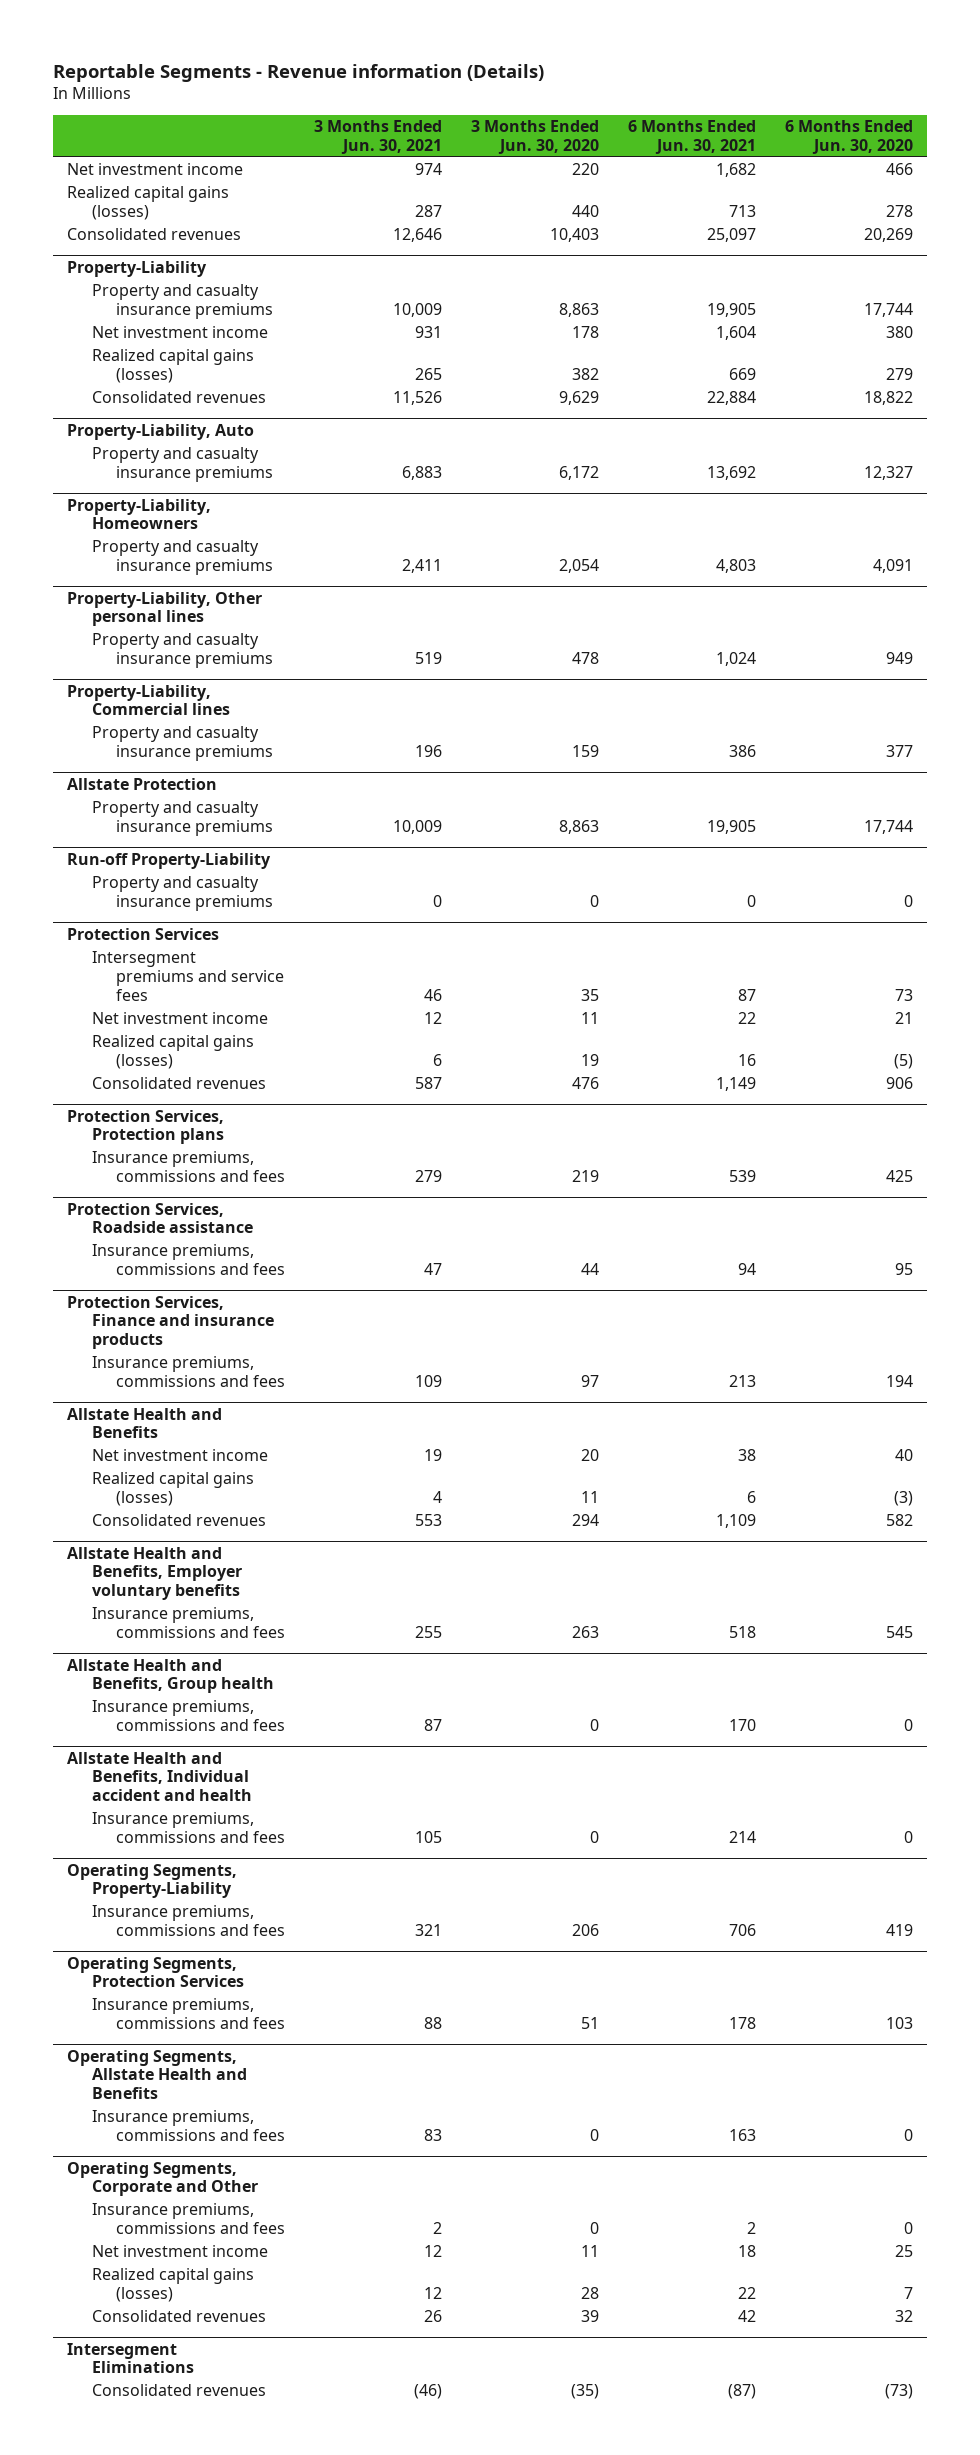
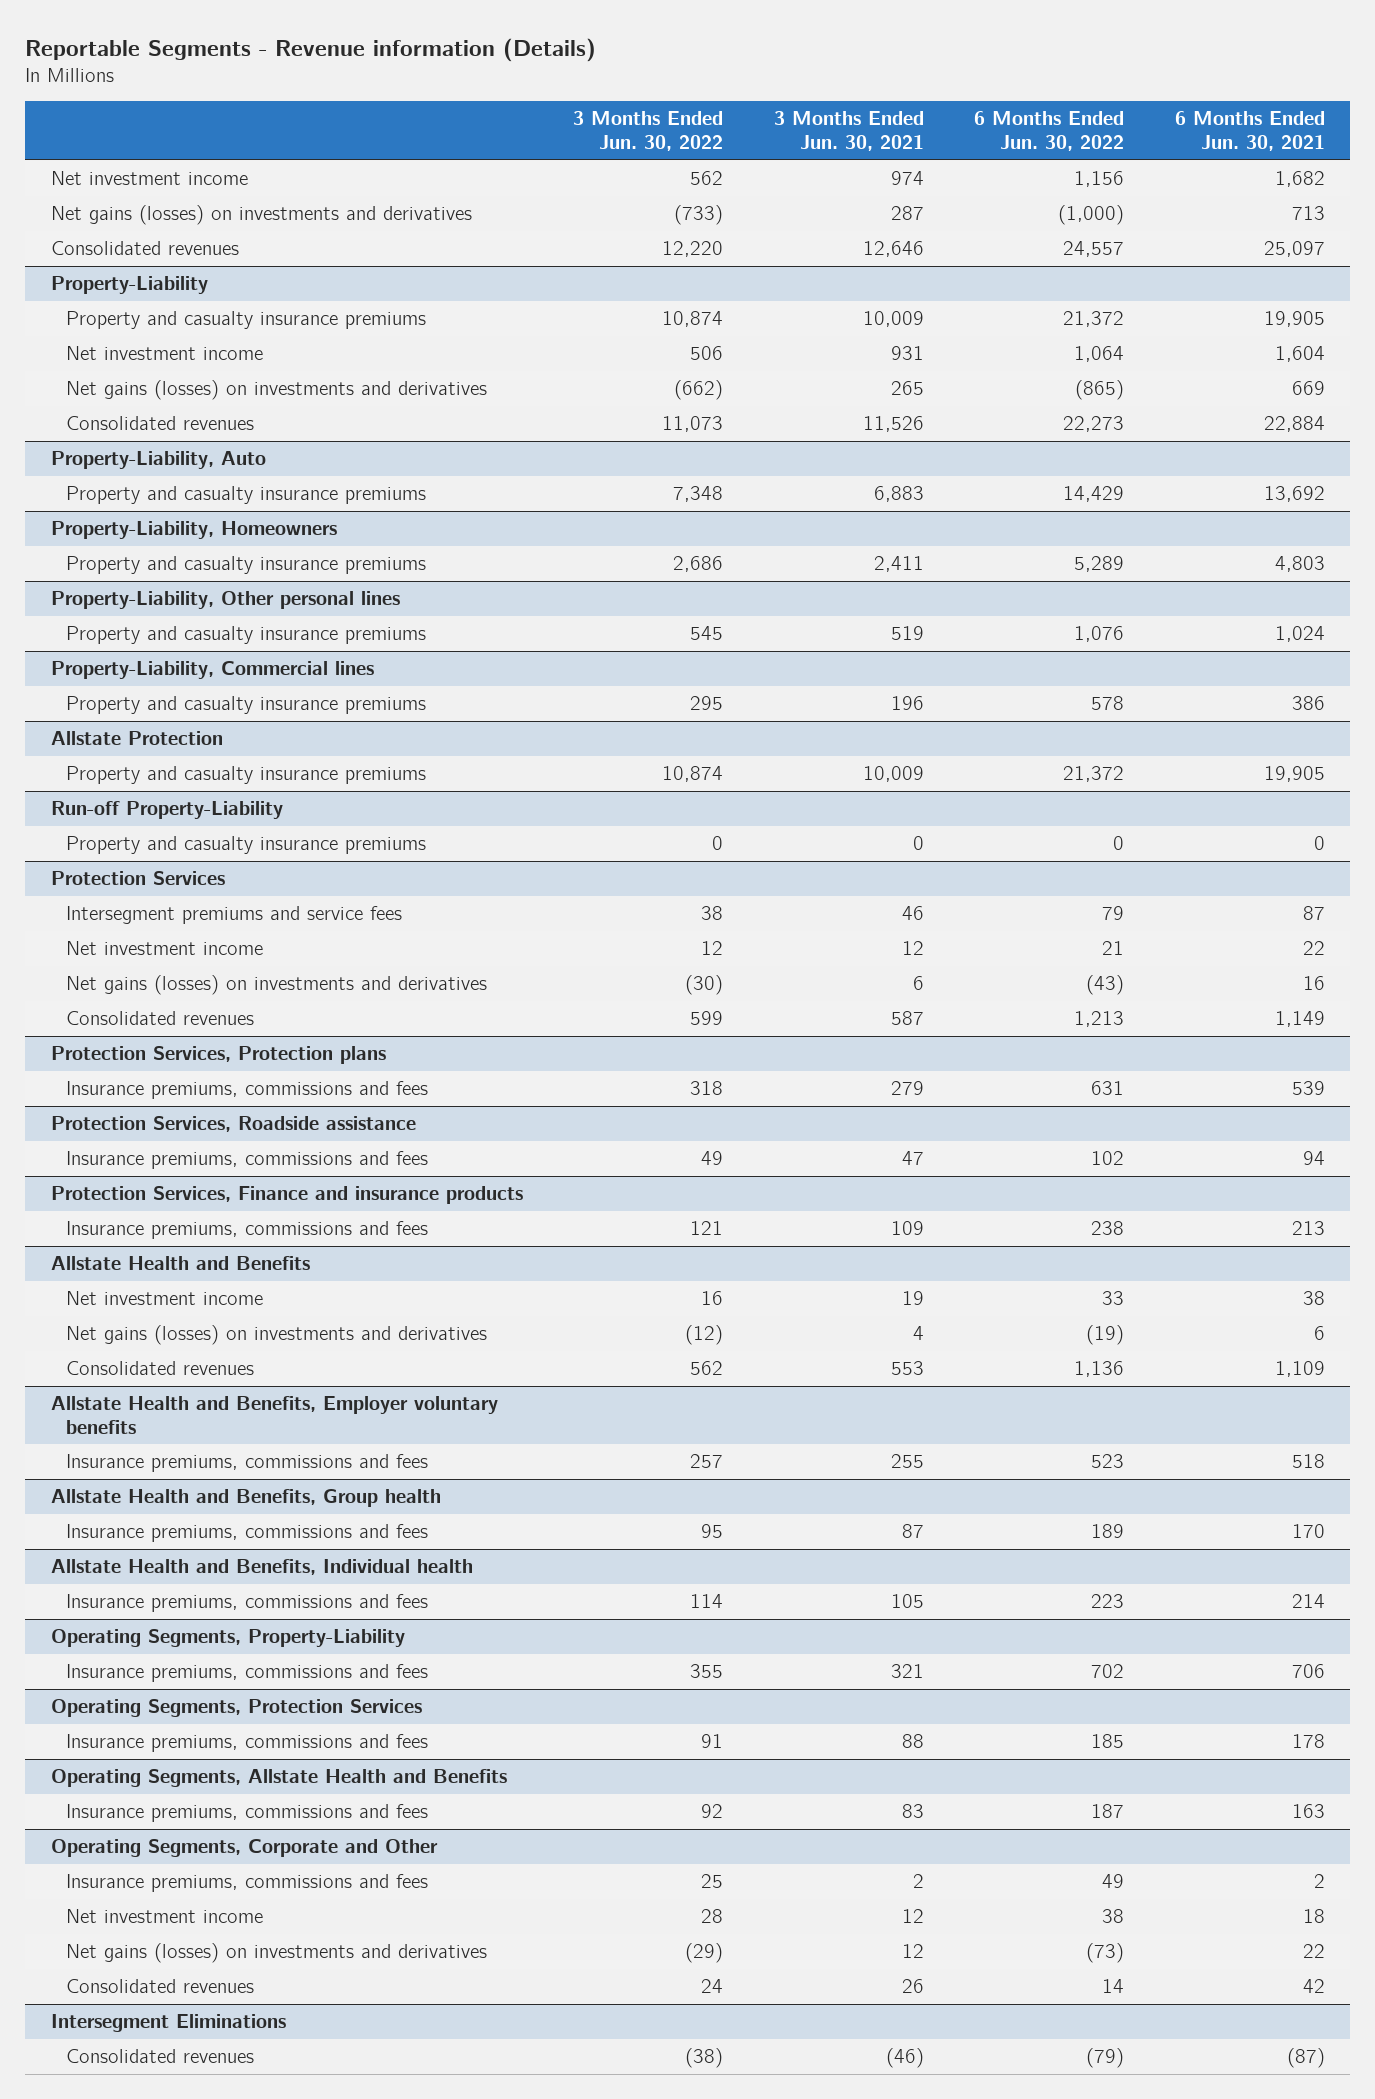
- | 3 Months Ended Jun. 30, 2021 | 3 Months Ended Jun. 30, 2020 | 6 Months Ended Jun. 30, 2021 | 6 Months Ended Jun. 30, 2020
+ | 3 Months Ended Jun. 30, 2022 | 3 Months Ended Jun. 30, 2021 | 6 Months Ended Jun. 30, 2022 | 6 Months Ended Jun. 30, 2021
- Realized capital gains (losses) | 287 | 440 | 713 | 278
+ Net gains (losses) on investments and derivatives | (733) | 287 | (1,000) | 713
@ Property-Liability
- Realized capital gains (losses) | 265 | 382 | 669 | 279
+ Net gains (losses) on investments and derivatives | (662) | 265 | (865) | 669
@ Protection Services
- Realized capital gains (losses) | 6 | 19 | 16 | (5)
+ Net gains (losses) on investments and derivatives | (30) | 6 | (43) | 16
@ Allstate Health and Benefits
- Realized capital gains (losses) | 4 | 11 | 6 | (3)
+ Net gains (losses) on investments and derivatives | (12) | 4 | (19) | 6
- Allstate Health and Benefits, Individual accident and health
+ Allstate Health and Benefits, Individual health
@ Operating Segments, Corporate and Other
- Realized capital gains (losses) | 12 | 28 | 22 | 7
+ Net gains (losses) on investments and derivatives | (29) | 12 | (73) | 22

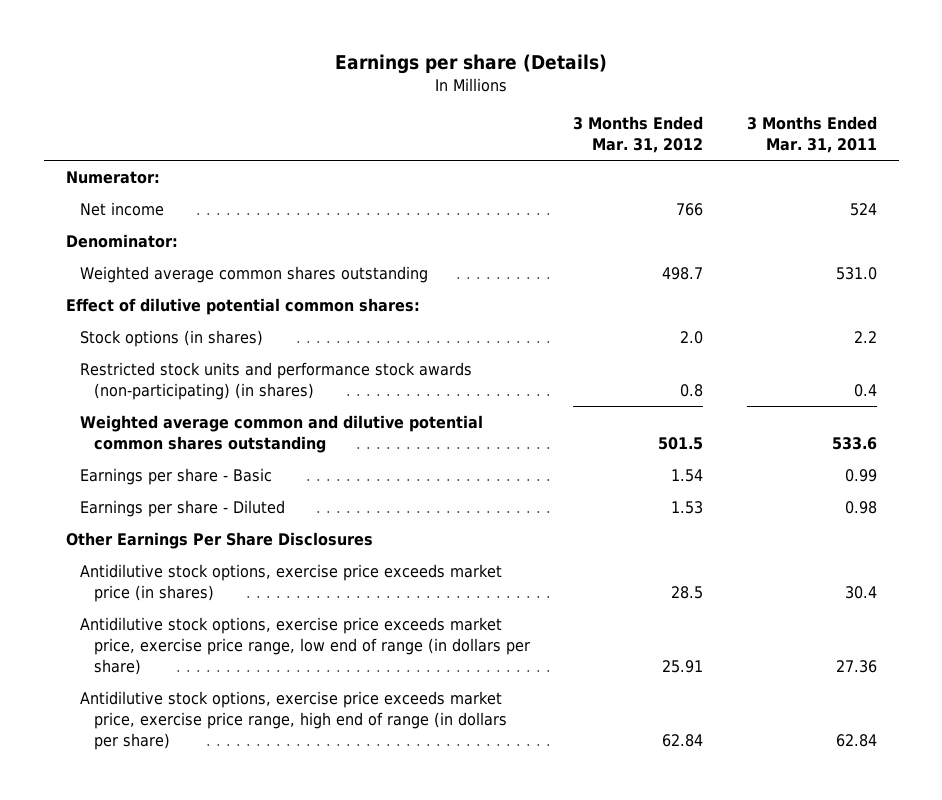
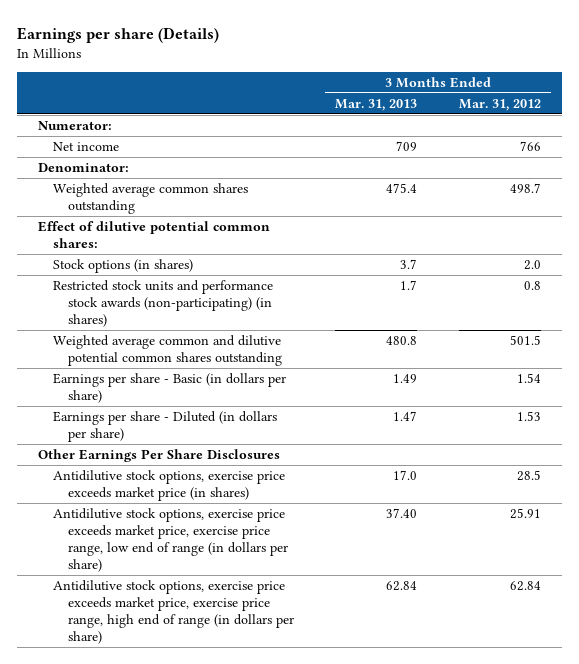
- | 3 Months Ended Mar. 31, 2012 | 3 Months Ended Mar. 31, 2011
+ | 3 Months Ended Mar. 31, 2013 | 3 Months Ended Mar. 31, 2012
- Earnings per share - Basic | 1.54 | 0.99
- Earnings per share - Diluted | 1.53 | 0.98
+ Earnings per share - Basic (in dollars per share) | 1.49 | 1.54
+ Earnings per share - Diluted (in dollars per share) | 1.47 | 1.53

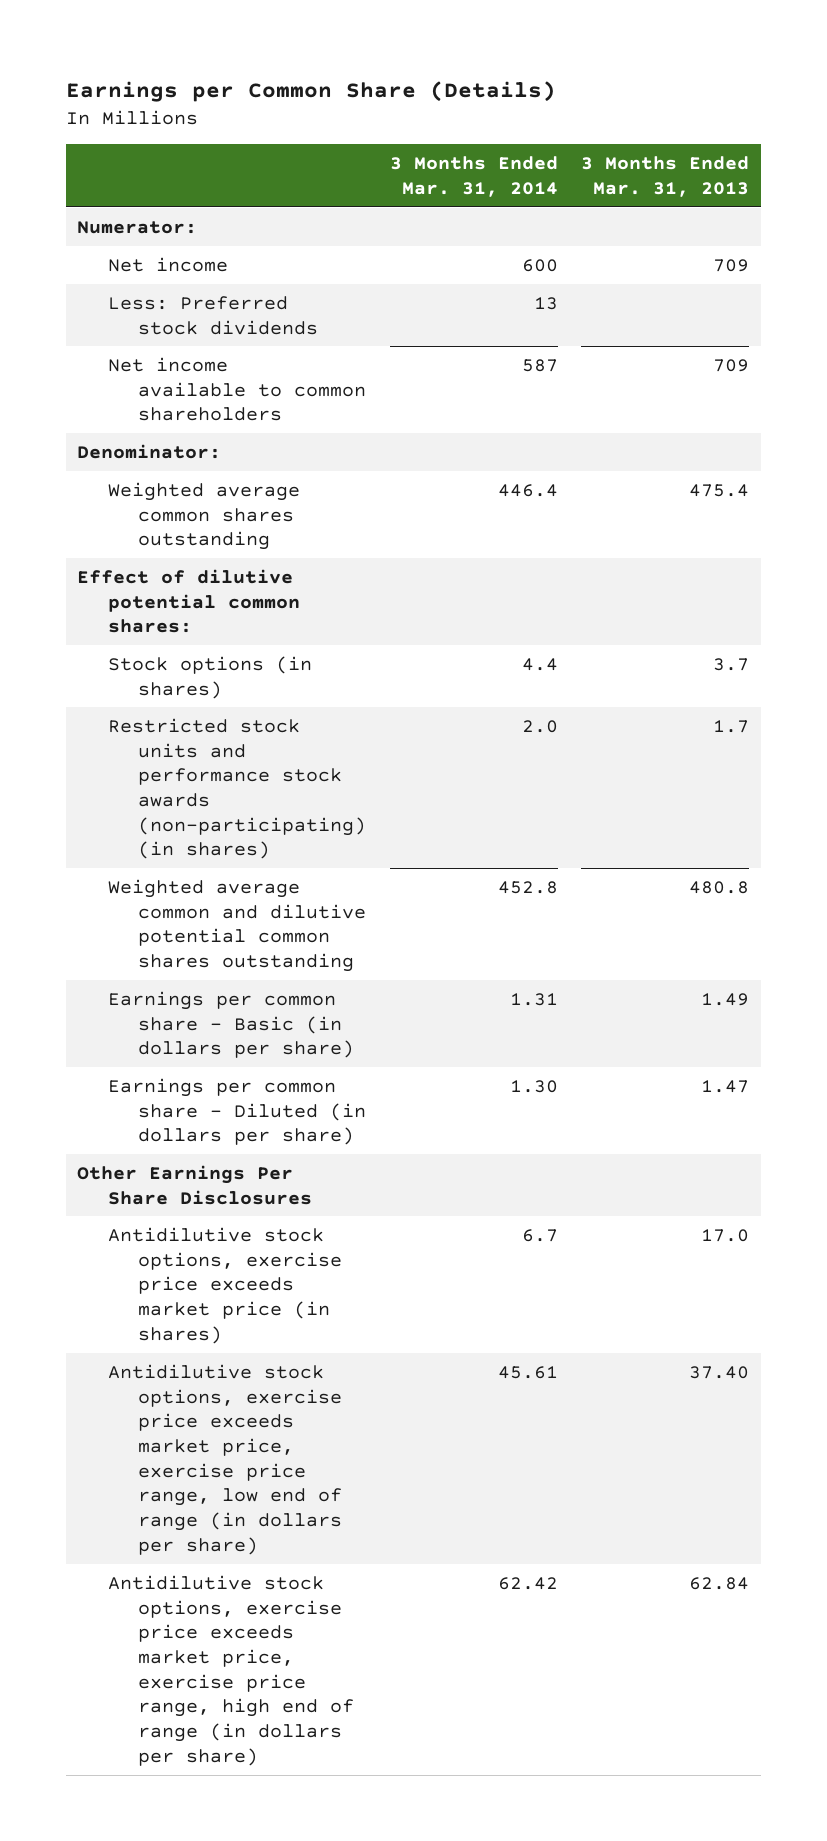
- Earnings per share (Details)
+ Earnings per Common Share (Details)
- | 3 Months Ended Mar. 31, 2013 | 3 Months Ended Mar. 31, 2012
+ | 3 Months Ended Mar. 31, 2014 | 3 Months Ended Mar. 31, 2013
+ Less: Preferred stock dividends | 13 |
+ Net income available to common shareholders | 587 | 709
- Earnings per share - Basic (in dollars per share) | 1.49 | 1.54
- Earnings per share - Diluted (in dollars per share) | 1.47 | 1.53
+ Earnings per common share - Basic (in dollars per share) | 1.31 | 1.49
+ Earnings per common share - Diluted (in dollars per share) | 1.30 | 1.47

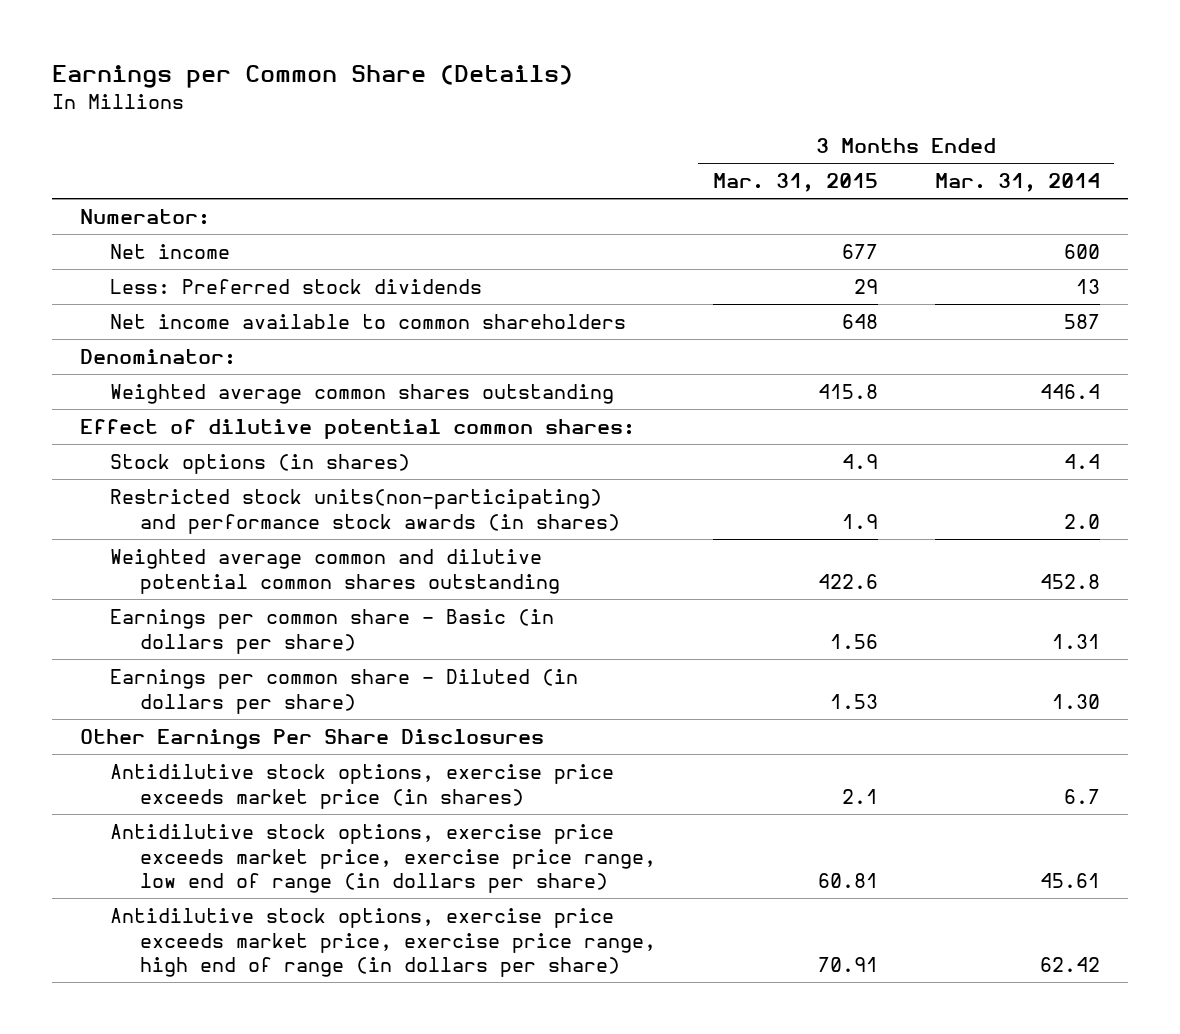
- | 3 Months Ended Mar. 31, 2014 | 3 Months Ended Mar. 31, 2013
+ | 3 Months Ended Mar. 31, 2015 | 3 Months Ended Mar. 31, 2014
- Restricted stock units and performance stock awards (non-participating) (in shares) | 2.0 | 1.7
+ Restricted stock units(non-participating) and performance stock awards (in shares) | 1.9 | 2.0

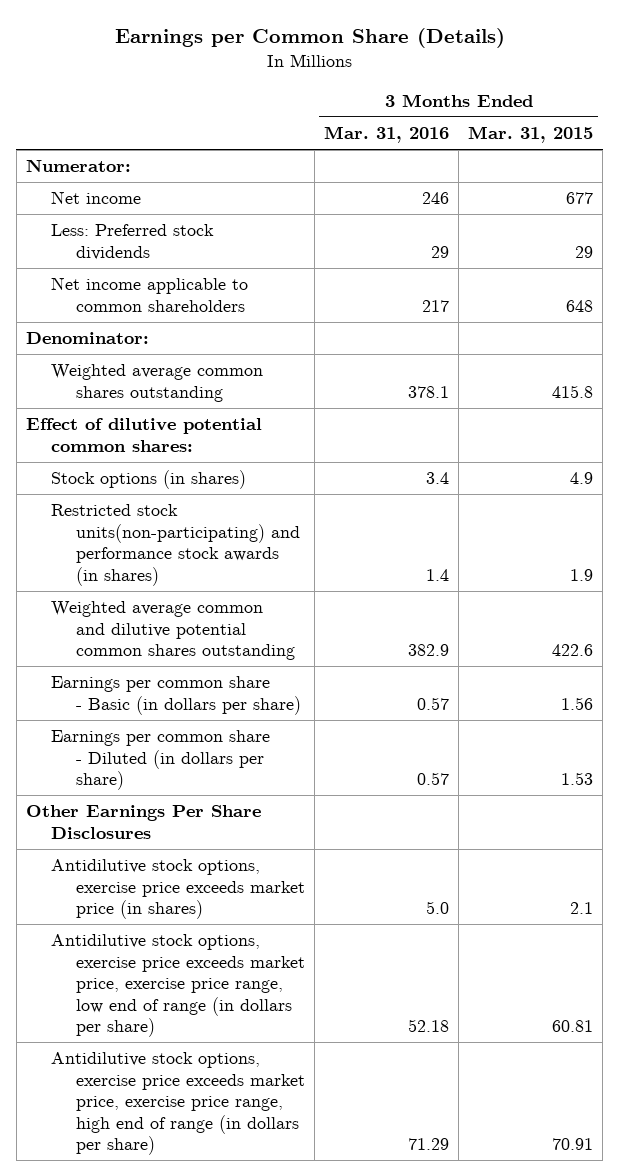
- | 3 Months Ended Mar. 31, 2015 | 3 Months Ended Mar. 31, 2014
+ | 3 Months Ended Mar. 31, 2016 | 3 Months Ended Mar. 31, 2015
- Net income available to common shareholders | 648 | 587
+ Net income applicable to common shareholders | 217 | 648

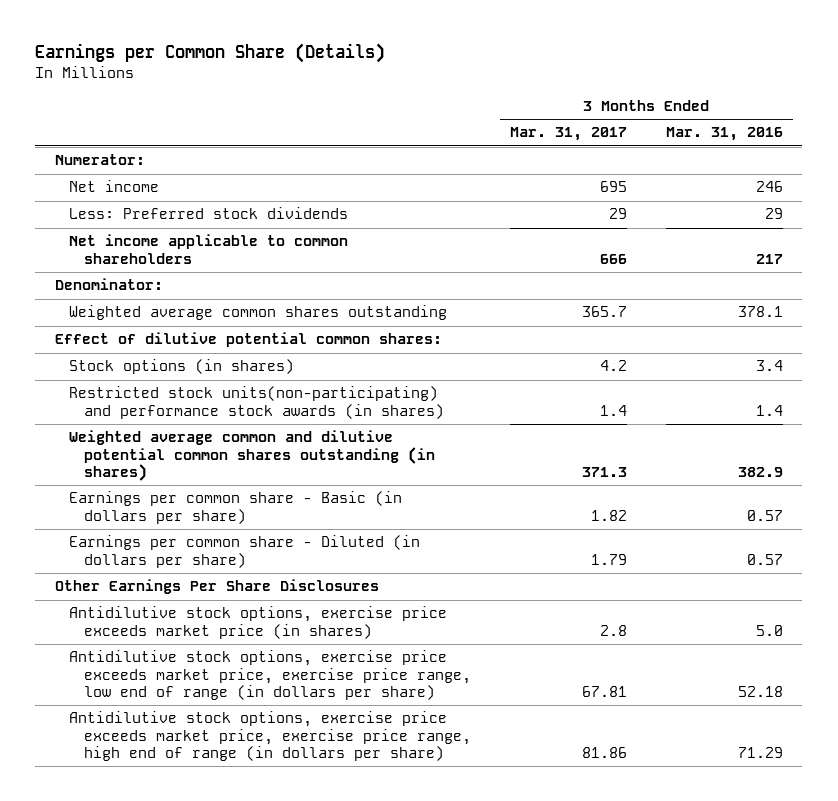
- | 3 Months Ended Mar. 31, 2016 | 3 Months Ended Mar. 31, 2015
+ | 3 Months Ended Mar. 31, 2017 | 3 Months Ended Mar. 31, 2016
- Weighted average common and dilutive potential common shares outstanding | 382.9 | 422.6
+ Weighted average common and dilutive potential common shares outstanding (in shares) | 371.3 | 382.9

